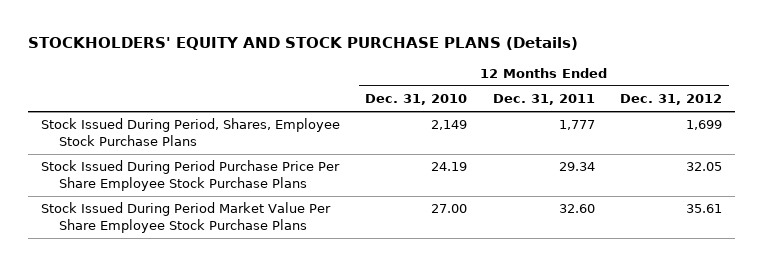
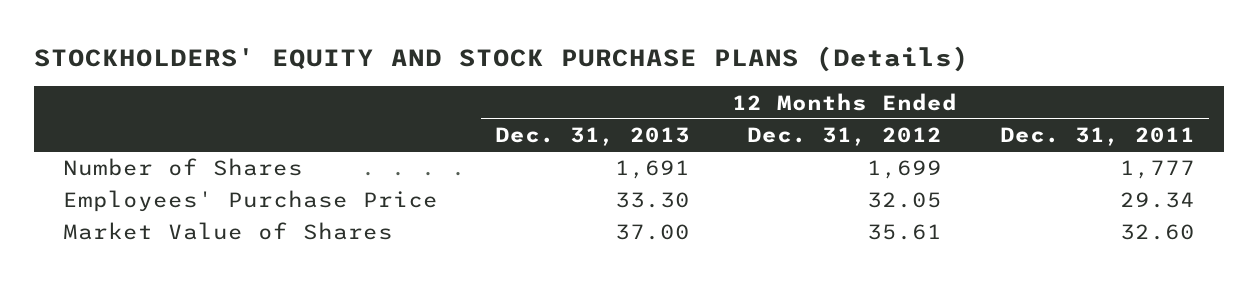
- | 12 Months Ended Dec. 31, 2010 | 12 Months Ended Dec. 31, 2011 | 12 Months Ended Dec. 31, 2012
+ | 12 Months Ended Dec. 31, 2013 | 12 Months Ended Dec. 31, 2012 | 12 Months Ended Dec. 31, 2011
- Stock Issued During Period, Shares, Employee Stock Purchase Plans | 2,149 | 1,777 | 1,699
- Stock Issued During Period Purchase Price Per Share Employee Stock Purchase Plans | 24.19 | 29.34 | 32.05
- Stock Issued During Period Market Value Per Share Employee Stock Purchase Plans | 27.00 | 32.60 | 35.61
+ Number of Shares | 1,691 | 1,699 | 1,777
+ Employees' Purchase Price | 33.30 | 32.05 | 29.34
+ Market Value of Shares | 37.00 | 35.61 | 32.60

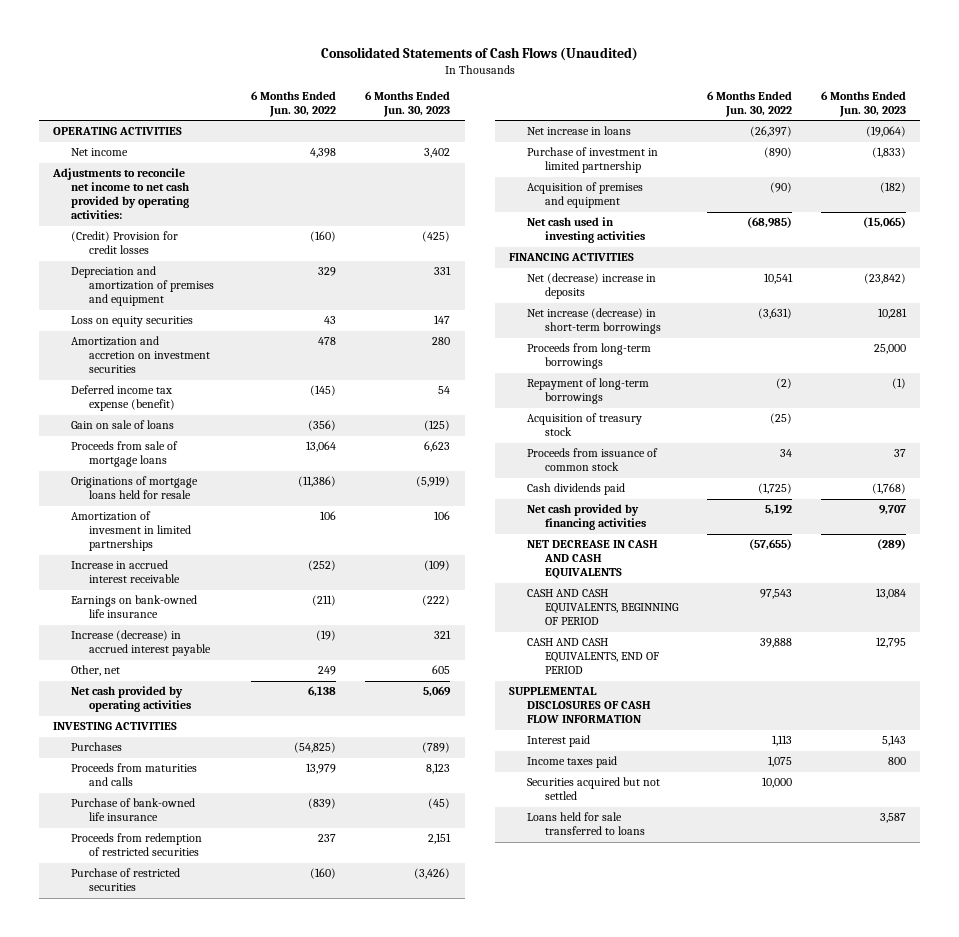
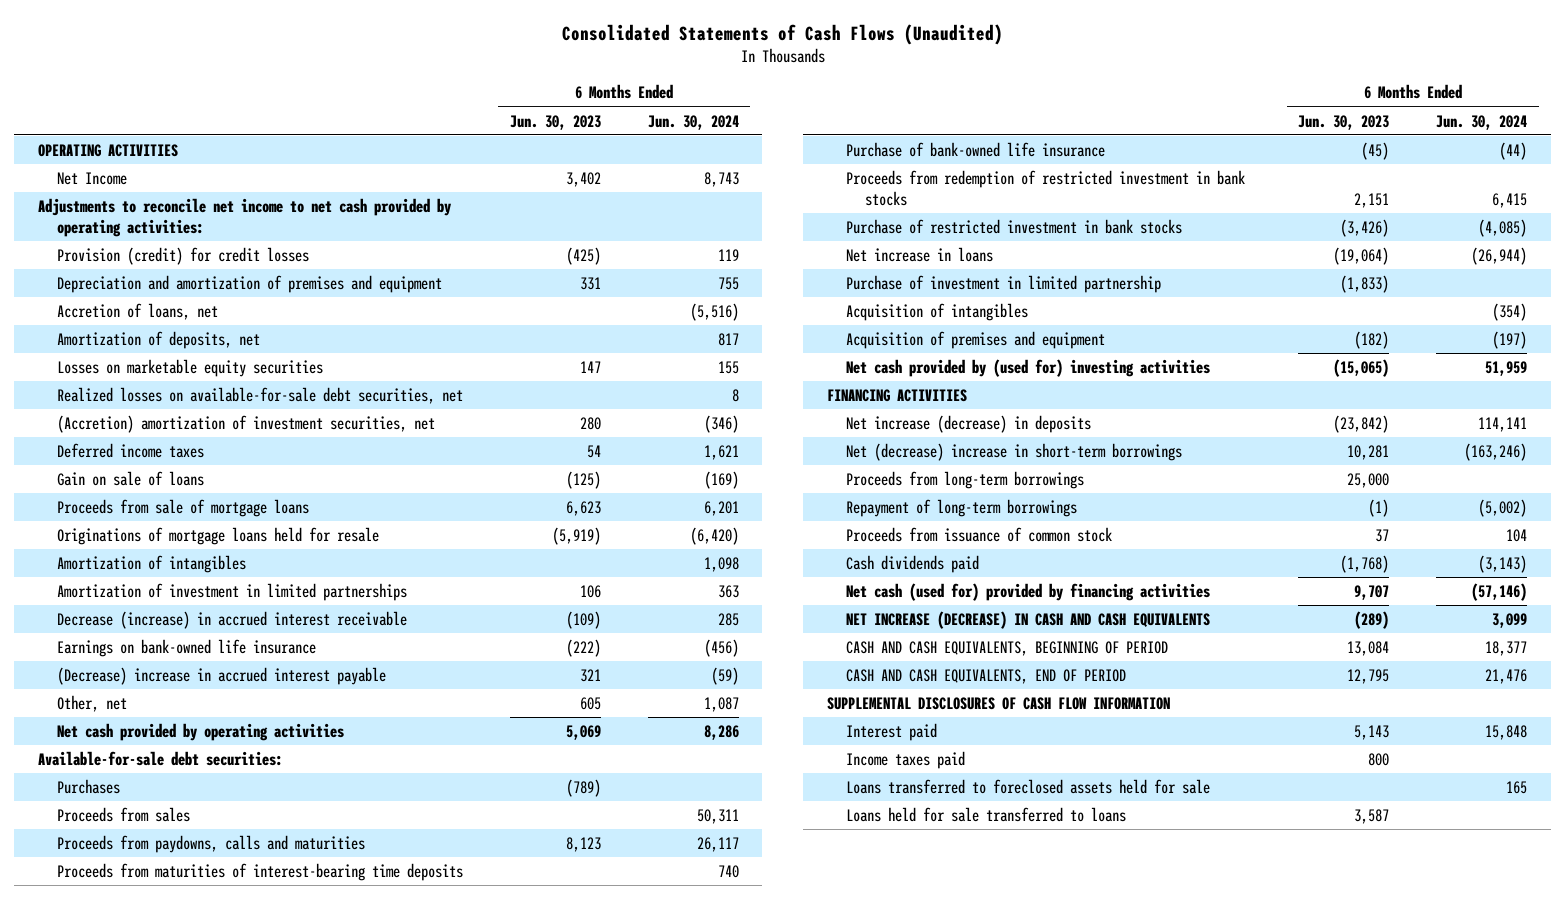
- | 6 Months Ended Jun. 30, 2022 | 6 Months Ended Jun. 30, 2023
+ | 6 Months Ended Jun. 30, 2023 | 6 Months Ended Jun. 30, 2024
- Net income | 4,398 | 3,402
+ Net Income | 3,402 | 8,743
- (Credit) Provision for credit losses | (160) | (425)
+ Provision (credit) for credit losses | (425) | 119
- Loss on equity securities | 43 | 147
- Amortization and accretion on investment securities | 478 | 280
- Deferred income tax expense (benefit) | (145) | 54
+ Accretion of loans, net | | (5,516)
+ Amortization of deposits, net | | 817
+ Losses on marketable equity securities | 147 | 155
+ Realized losses on available-for-sale debt securities, net | | 8
+ (Accretion) amortization of investment securities, net | 280 | (346)
+ Deferred income taxes | 54 | 1,621
- Amortization of invesment in limited partnerships | 106 | 106
- Increase in accrued interest receivable | (252) | (109)
+ Amortization of intangibles | | 1,098
+ Amortization of investment in limited partnerships | 106 | 363
+ Decrease (increase) in accrued interest receivable | (109) | 285
- Increase (decrease) in accrued interest payable | (19) | 321
+ (Decrease) increase in accrued interest payable | 321 | (59)
- INVESTING ACTIVITIES
+ Available-for-sale debt securities:
- Proceeds from maturities and calls | 13,979 | 8,123
+ Proceeds from sales | | 50,311
+ Proceeds from paydowns, calls and maturities | 8,123 | 26,117
+ Proceeds from maturities of interest-bearing time deposits | | 740
- Proceeds from redemption of restricted securities | 237 | 2,151
- Purchase of restricted securities | (160) | (3,426)
+ Proceeds from redemption of restricted investment in bank stocks | 2,151 | 6,415
+ Purchase of restricted investment in bank stocks | (3,426) | (4,085)
+ Acquisition of intangibles | | (354)
- Net cash used in investing activities | (68,985) | (15,065)
+ Net cash provided by (used for) investing activities | (15,065) | 51,959
- Net (decrease) increase in deposits | 10,541 | (23,842)
- Net increase (decrease) in short-term borrowings | (3,631) | 10,281
+ Net increase (decrease) in deposits | (23,842) | 114,141
+ Net (decrease) increase in short-term borrowings | 10,281 | (163,246)
- Acquisition of treasury stock | (25) |
- Net cash provided by financing activities | 5,192 | 9,707
- NET DECREASE IN CASH AND CASH EQUIVALENTS | (57,655) | (289)
+ Net cash (used for) provided by financing activities | 9,707 | (57,146)
+ NET INCREASE (DECREASE) IN CASH AND CASH EQUIVALENTS | (289) | 3,099
- Securities acquired but not settled | 10,000 |
+ Loans transferred to foreclosed assets held for sale | | 165

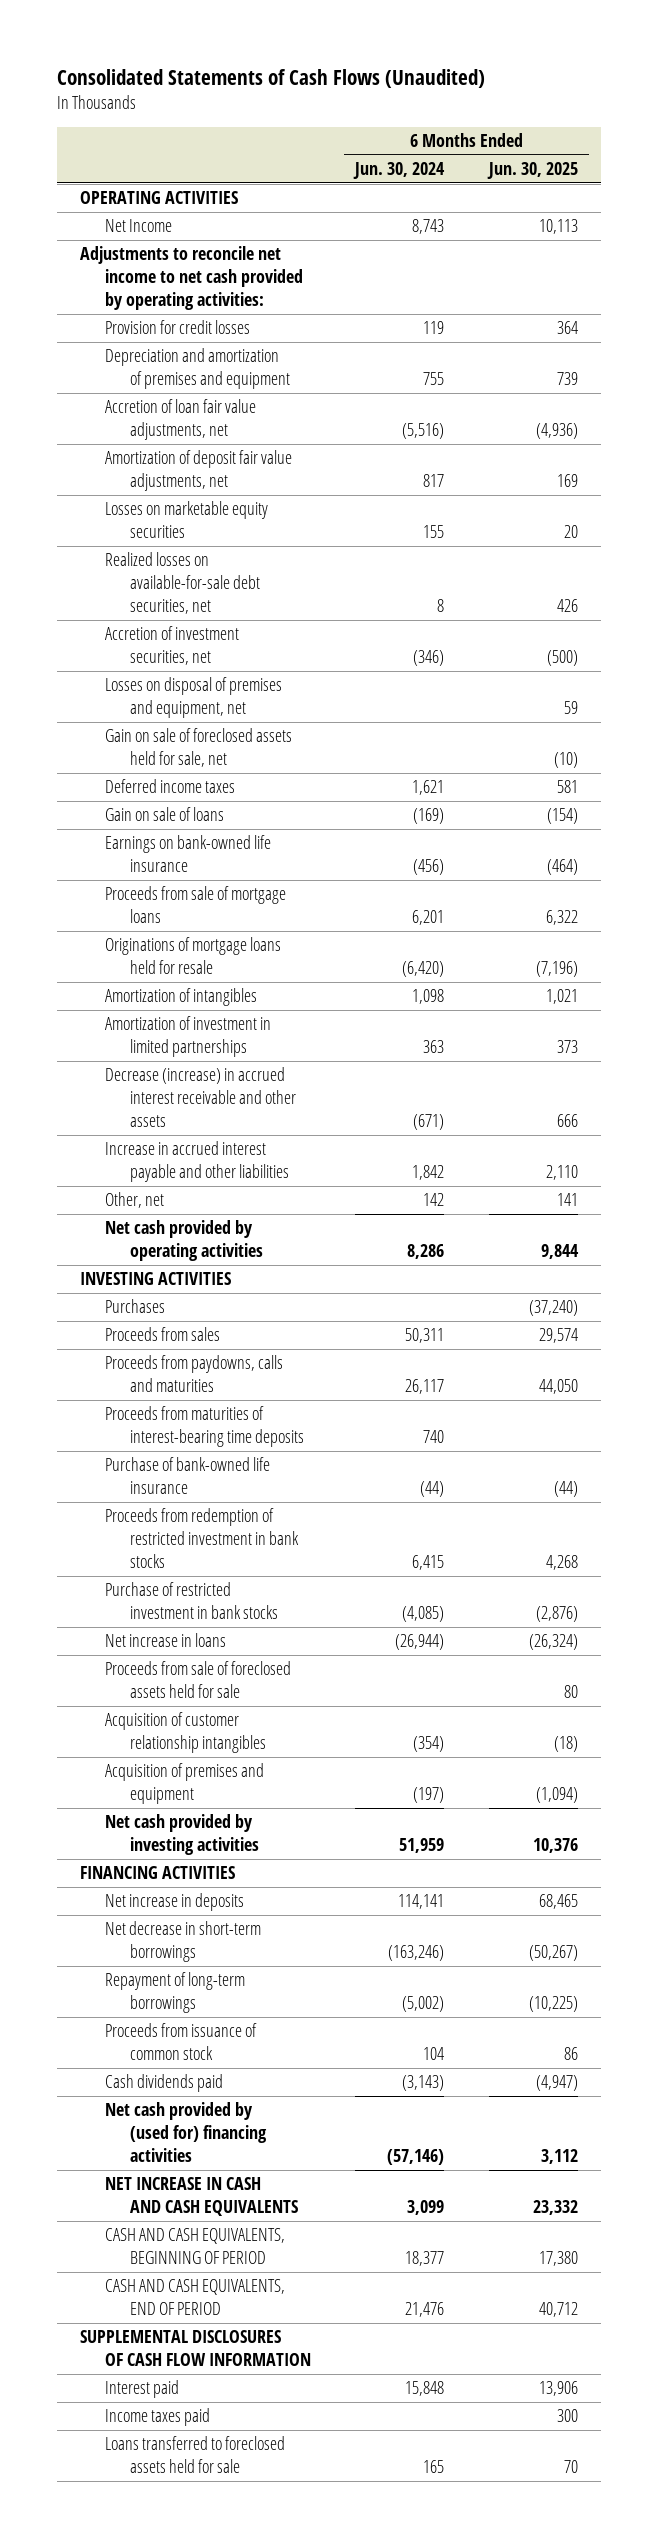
- | 6 Months Ended Jun. 30, 2023 | 6 Months Ended Jun. 30, 2024
+ | 6 Months Ended Jun. 30, 2024 | 6 Months Ended Jun. 30, 2025
- Provision (credit) for credit losses | (425) | 119
+ Provision for credit losses | 119 | 364
- Accretion of loans, net | | (5,516)
- Amortization of deposits, net | | 817
+ Accretion of loan fair value adjustments, net | (5,516) | (4,936)
+ Amortization of deposit fair value adjustments, net | 817 | 169
- (Accretion) amortization of investment securities, net | 280 | (346)
+ Accretion of investment securities, net | (346) | (500)
+ Losses on disposal of premises and equipment, net | | 59
+ Gain on sale of foreclosed assets held for sale, net | | (10)
moved up: Earnings on bank-owned life insurance | (456) | (464)
- Decrease (increase) in accrued interest receivable | (109) | 285
- (Decrease) increase in accrued interest payable | 321 | (59)
- Other, net | 605 | 1,087
+ Decrease (increase) in accrued interest receivable and other assets | (671) | 666
+ Increase in accrued interest payable and other liabilities | 1,842 | 2,110
+ Other, net | 142 | 141
- Available-for-sale debt securities:
+ INVESTING ACTIVITIES
- Purchase of investment in limited partnership | (1,833) |
- Acquisition of intangibles | | (354)
+ Proceeds from sale of foreclosed assets held for sale | | 80
+ Acquisition of customer relationship intangibles | (354) | (18)
- Net cash provided by (used for) investing activities | (15,065) | 51,959
+ Net cash provided by investing activities | 51,959 | 10,376
- Net increase (decrease) in deposits | (23,842) | 114,141
- Net (decrease) increase in short-term borrowings | 10,281 | (163,246)
- Proceeds from long-term borrowings | 25,000 |
+ Net increase in deposits | 114,141 | 68,465
+ Net decrease in short-term borrowings | (163,246) | (50,267)
- Net cash (used for) provided by financing activities | 9,707 | (57,146)
- NET INCREASE (DECREASE) IN CASH AND CASH EQUIVALENTS | (289) | 3,099
+ Net cash provided by (used for) financing activities | (57,146) | 3,112
+ NET INCREASE IN CASH AND CASH EQUIVALENTS | 3,099 | 23,332
- Loans held for sale transferred to loans | 3,587 |

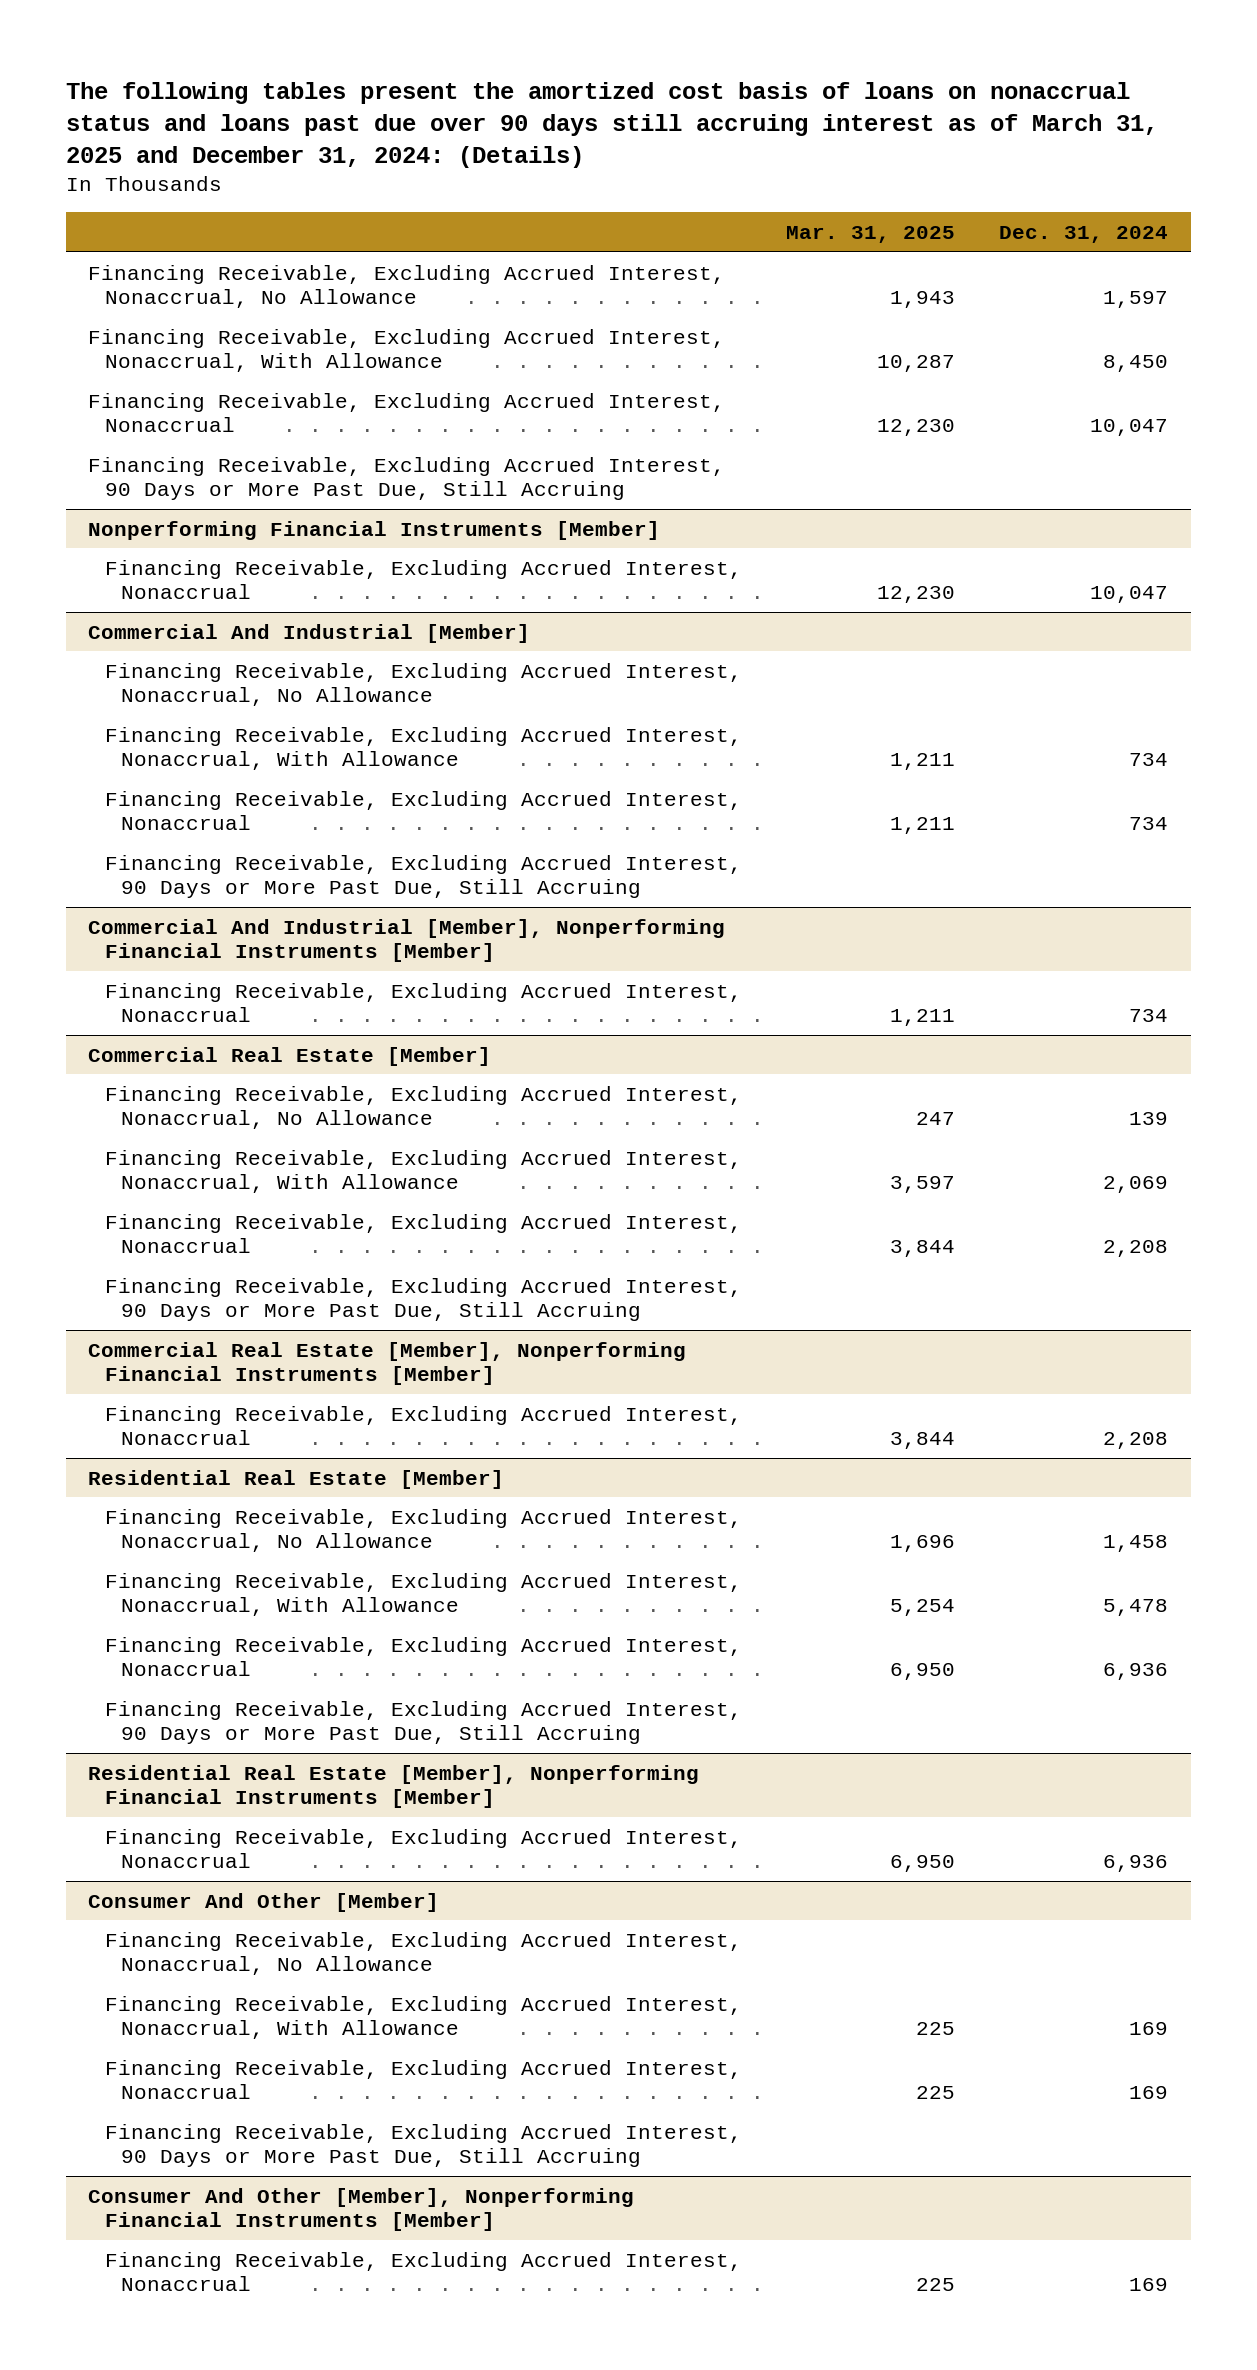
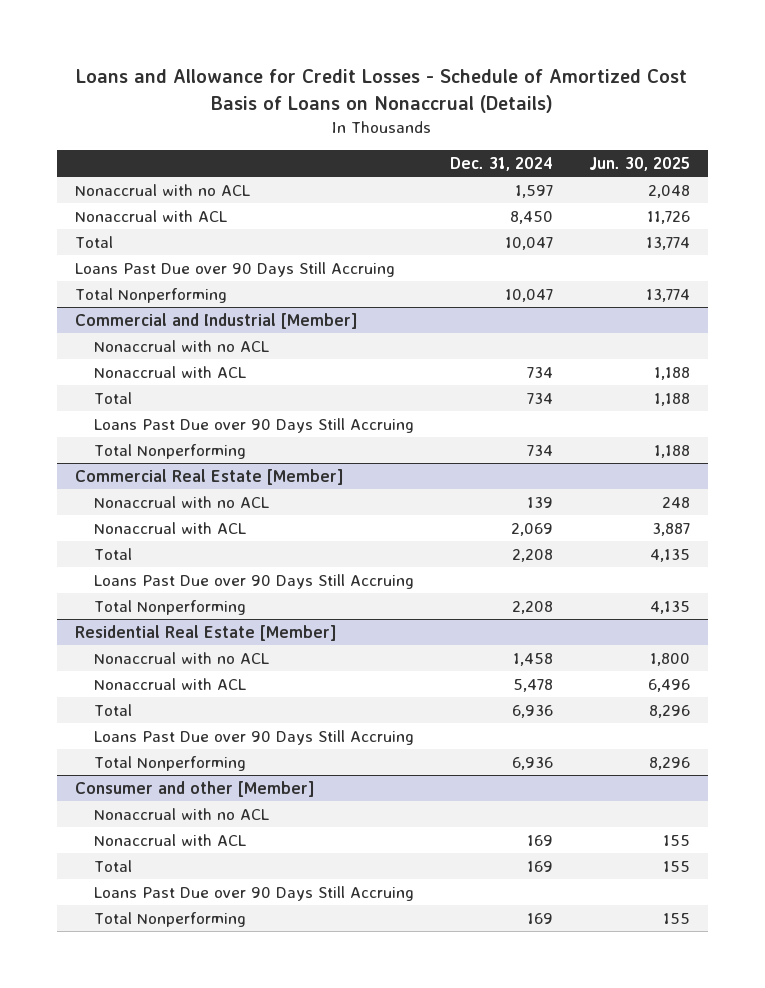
- The following tables present the amortized cost basis of loans on nonaccrual status and loans past due over 90 days still accruing interest as of March 31, 2025 and December 31, 2024: (Details)
+ Loans and Allowance for Credit Losses - Schedule of Amortized Cost Basis of Loans on Nonaccrual (Details)
- | Mar. 31, 2025 | Dec. 31, 2024
+ | Dec. 31, 2024 | Jun. 30, 2025
- Financing Receivable, Excluding Accrued Interest, Nonaccrual, No Allowance | 1,943 | 1,597
- Financing Receivable, Excluding Accrued Interest, Nonaccrual, With Allowance | 10,287 | 8,450
- Financing Receivable, Excluding Accrued Interest, Nonaccrual | 12,230 | 10,047
- Financing Receivable, Excluding Accrued Interest, 90 Days or More Past Due, Still Accruing
- Nonperforming Financial Instruments [Member]
- Financing Receivable, Excluding Accrued Interest, Nonaccrual | 12,230 | 10,047
- Commercial And Industrial [Member]
- Financing Receivable, Excluding Accrued Interest, Nonaccrual, No Allowance
- Financing Receivable, Excluding Accrued Interest, Nonaccrual, With Allowance | 1,211 | 734
- Financing Receivable, Excluding Accrued Interest, Nonaccrual | 1,211 | 734
- Financing Receivable, Excluding Accrued Interest, 90 Days or More Past Due, Still Accruing
- Commercial And Industrial [Member], Nonperforming Financial Instruments [Member]
- Financing Receivable, Excluding Accrued Interest, Nonaccrual | 1,211 | 734
+ Nonaccrual with no ACL | 1,597 | 2,048
+ Nonaccrual with ACL | 8,450 | 11,726
+ Total | 10,047 | 13,774
+ Loans Past Due over 90 Days Still Accruing
+ Total Nonperforming | 10,047 | 13,774
+ Commercial and Industrial [Member]
+ Nonaccrual with no ACL
+ Nonaccrual with ACL | 734 | 1,188
+ Total | 734 | 1,188
+ Loans Past Due over 90 Days Still Accruing
+ Total Nonperforming | 734 | 1,188
@ Commercial Real Estate [Member]
- Financing Receivable, Excluding Accrued Interest, Nonaccrual, No Allowance | 247 | 139
- Financing Receivable, Excluding Accrued Interest, Nonaccrual, With Allowance | 3,597 | 2,069
- Financing Receivable, Excluding Accrued Interest, Nonaccrual | 3,844 | 2,208
- Financing Receivable, Excluding Accrued Interest, 90 Days or More Past Due, Still Accruing
- Commercial Real Estate [Member], Nonperforming Financial Instruments [Member]
- Financing Receivable, Excluding Accrued Interest, Nonaccrual | 3,844 | 2,208
@ Commercial Real Estate [Member]
+ Nonaccrual with no ACL | 139 | 248
+ Nonaccrual with ACL | 2,069 | 3,887
+ Total | 2,208 | 4,135
+ Loans Past Due over 90 Days Still Accruing
+ Total Nonperforming | 2,208 | 4,135
@ Residential Real Estate [Member]
- Financing Receivable, Excluding Accrued Interest, Nonaccrual, No Allowance | 1,696 | 1,458
- Financing Receivable, Excluding Accrued Interest, Nonaccrual, With Allowance | 5,254 | 5,478
- Financing Receivable, Excluding Accrued Interest, Nonaccrual | 6,950 | 6,936
- Financing Receivable, Excluding Accrued Interest, 90 Days or More Past Due, Still Accruing
- Residential Real Estate [Member], Nonperforming Financial Instruments [Member]
- Financing Receivable, Excluding Accrued Interest, Nonaccrual | 6,950 | 6,936
- Consumer And Other [Member]
- Financing Receivable, Excluding Accrued Interest, Nonaccrual, No Allowance
- Financing Receivable, Excluding Accrued Interest, Nonaccrual, With Allowance | 225 | 169
- Financing Receivable, Excluding Accrued Interest, Nonaccrual | 225 | 169
- Financing Receivable, Excluding Accrued Interest, 90 Days or More Past Due, Still Accruing
- Consumer And Other [Member], Nonperforming Financial Instruments [Member]
- Financing Receivable, Excluding Accrued Interest, Nonaccrual | 225 | 169
@ Residential Real Estate [Member]
+ Nonaccrual with no ACL | 1,458 | 1,800
+ Nonaccrual with ACL | 5,478 | 6,496
+ Total | 6,936 | 8,296
+ Loans Past Due over 90 Days Still Accruing
+ Total Nonperforming | 6,936 | 8,296
+ Consumer and other [Member]
+ Nonaccrual with no ACL
+ Nonaccrual with ACL | 169 | 155
+ Total | 169 | 155
+ Loans Past Due over 90 Days Still Accruing
+ Total Nonperforming | 169 | 155

